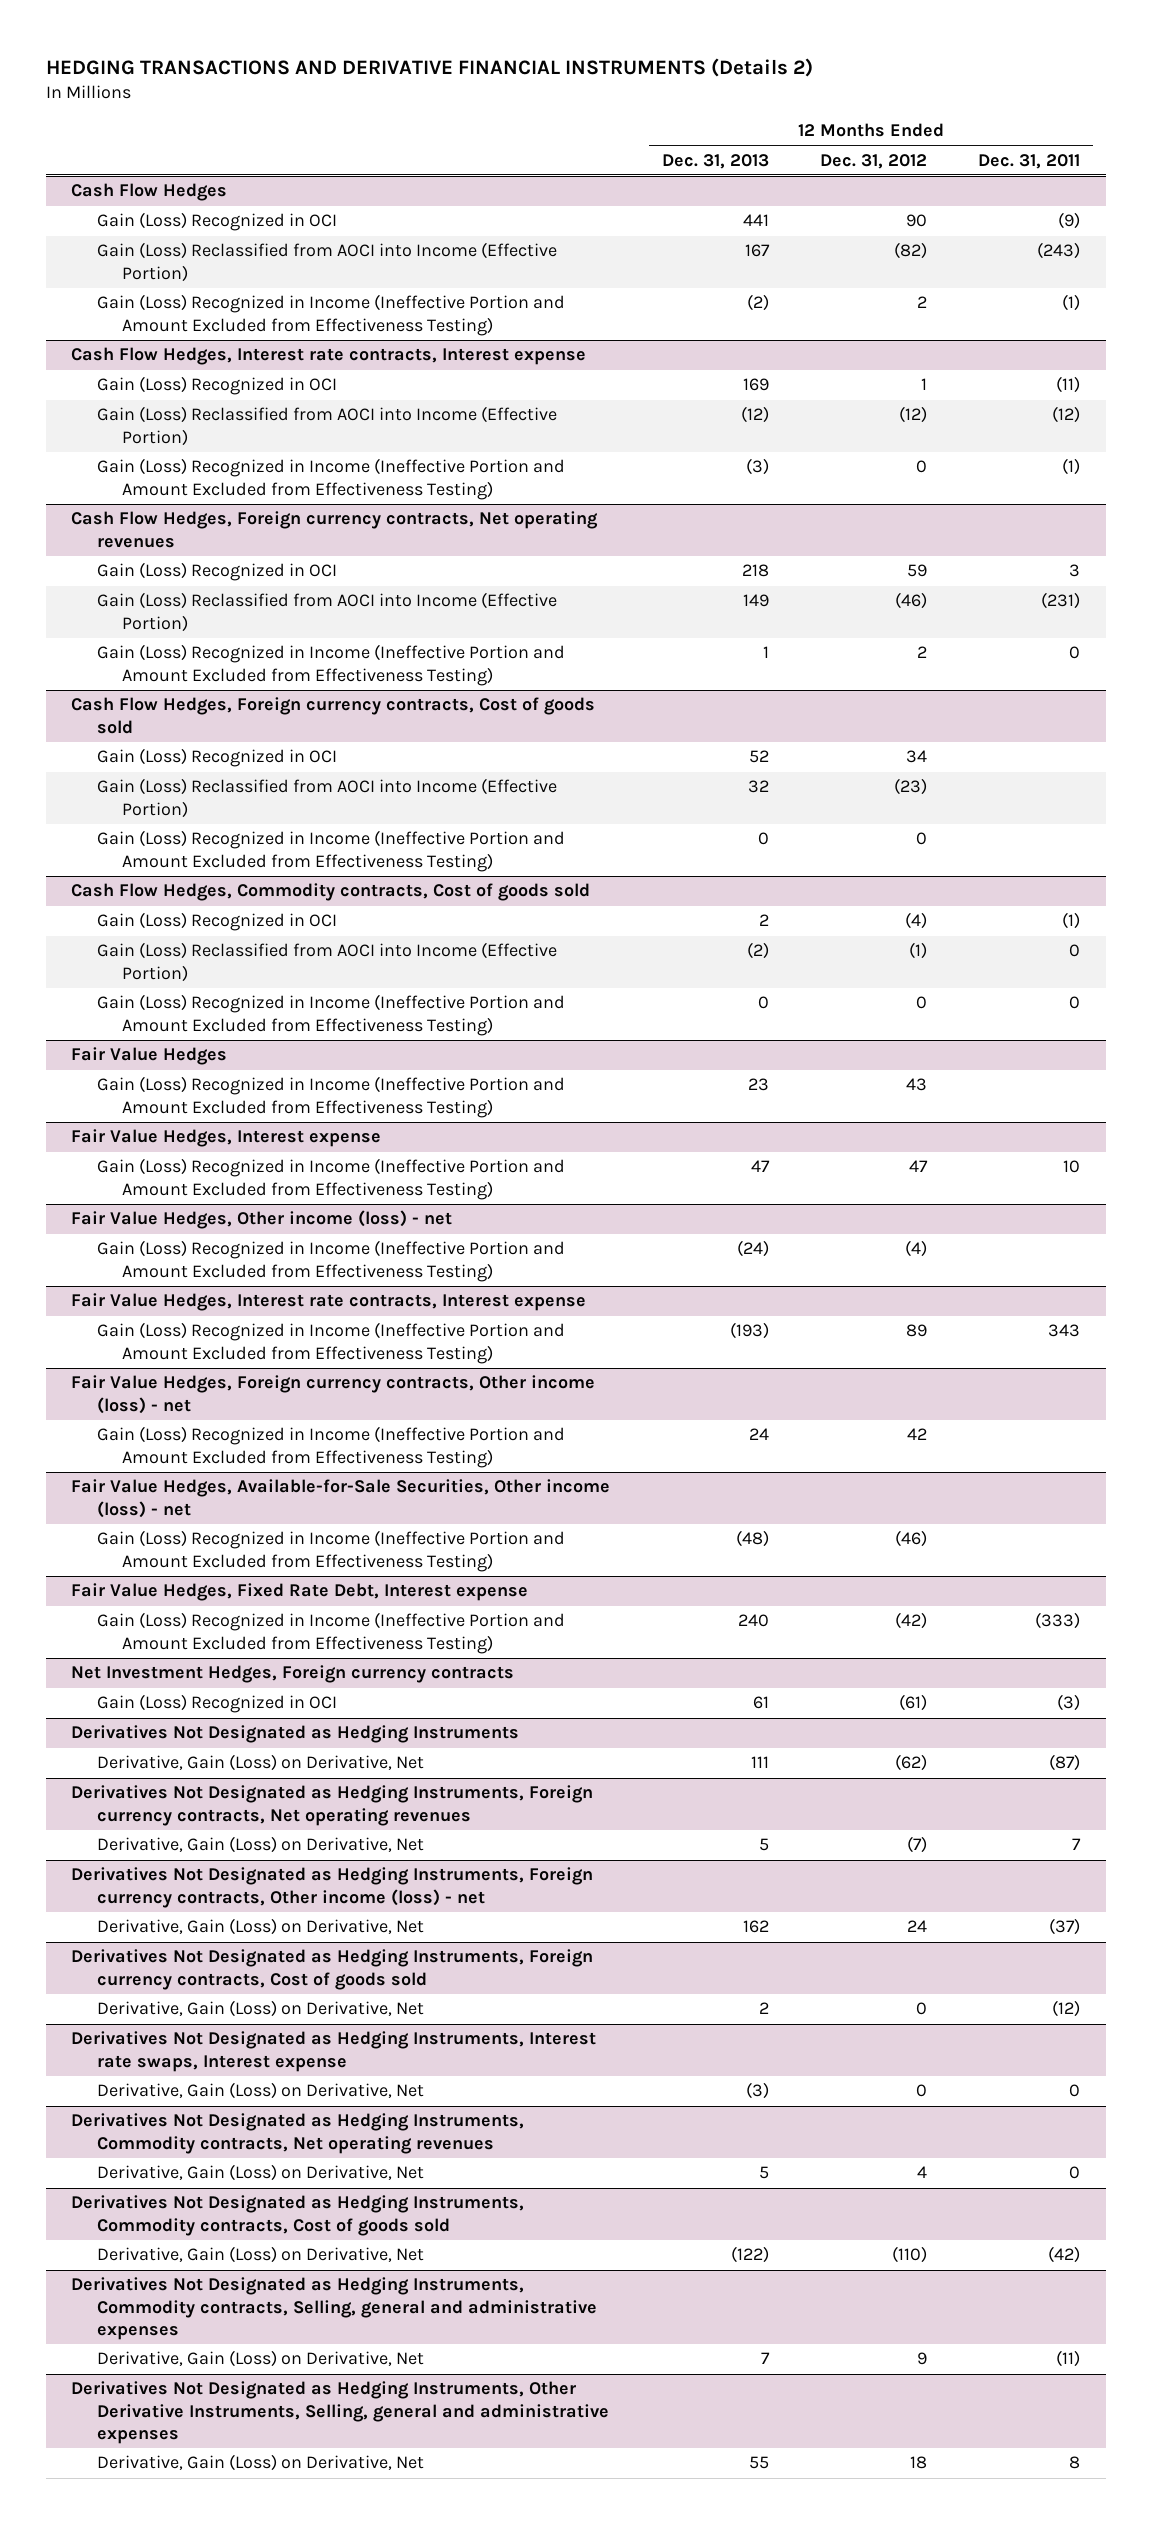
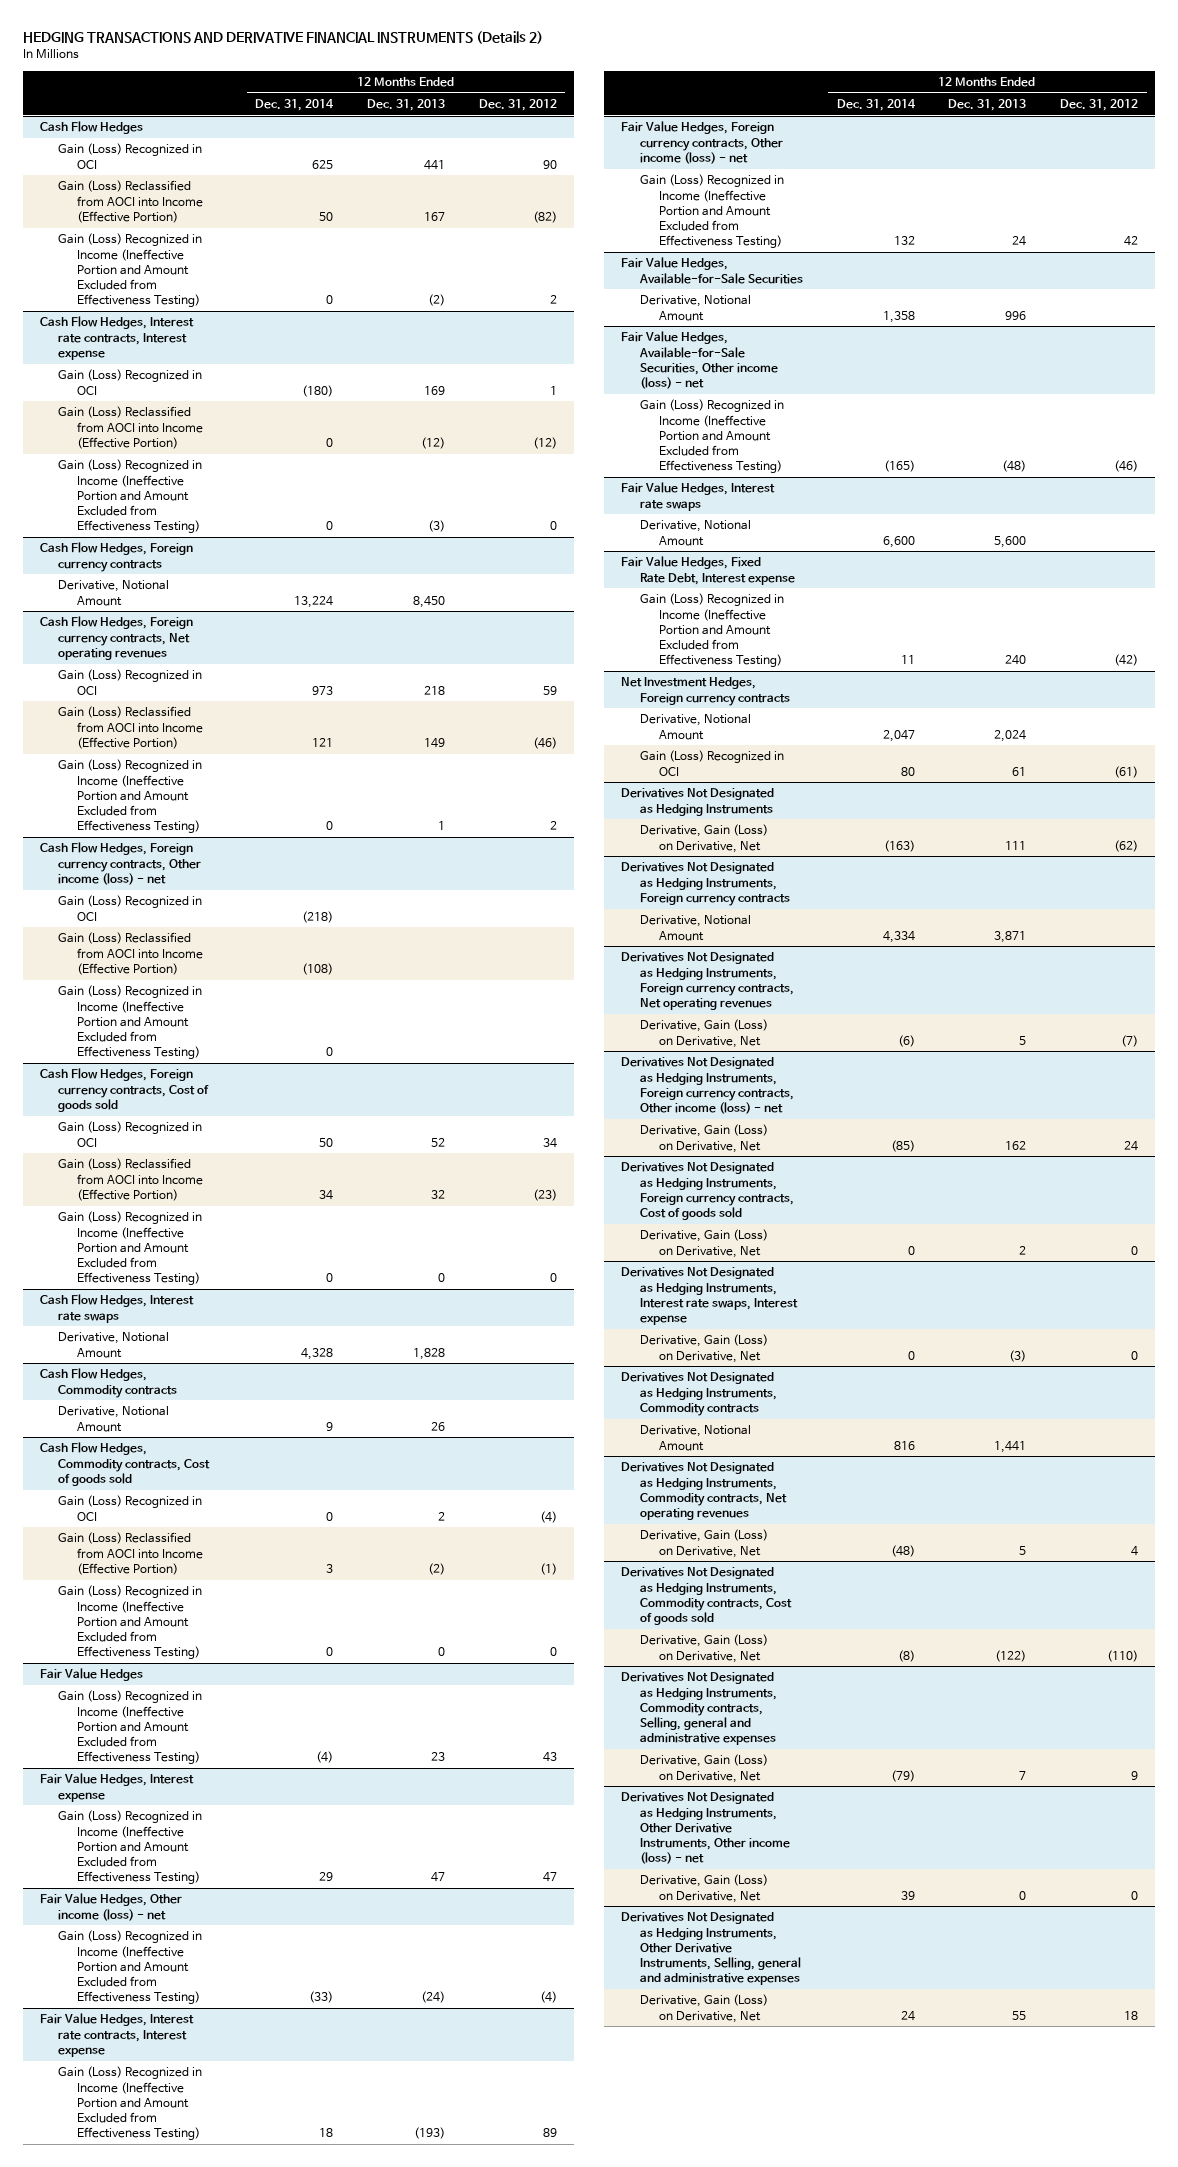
- | 12 Months Ended Dec. 31, 2013 | 12 Months Ended Dec. 31, 2012 | 12 Months Ended Dec. 31, 2011
+ | 12 Months Ended Dec. 31, 2014 | 12 Months Ended Dec. 31, 2013 | 12 Months Ended Dec. 31, 2012
+ Cash Flow Hedges, Foreign currency contracts
+ Derivative, Notional Amount | 13,224 | 8,450 |
+ Cash Flow Hedges, Foreign currency contracts, Other income (loss) - net
+ Gain (Loss) Recognized in OCI | (218) | |
+ Gain (Loss) Reclassified from AOCI into Income (Effective Portion) | (108) | |
+ Gain (Loss) Recognized in Income (Ineffective Portion and Amount Excluded from Effectiveness Testing) | 0 | |
+ Cash Flow Hedges, Interest rate swaps
+ Derivative, Notional Amount | 4,328 | 1,828 |
+ Cash Flow Hedges, Commodity contracts
+ Derivative, Notional Amount | 9 | 26 |
+ Fair Value Hedges, Available-for-Sale Securities
+ Derivative, Notional Amount | 1,358 | 996 |
+ Fair Value Hedges, Interest rate swaps
+ Derivative, Notional Amount | 6,600 | 5,600 |
@ Net Investment Hedges, Foreign currency contracts
+ Derivative, Notional Amount | 2,047 | 2,024 |
+ Derivatives Not Designated as Hedging Instruments, Foreign currency contracts
+ Derivative, Notional Amount | 4,334 | 3,871 |
+ Derivatives Not Designated as Hedging Instruments, Commodity contracts
+ Derivative, Notional Amount | 816 | 1,441 |
+ Derivatives Not Designated as Hedging Instruments, Other Derivative Instruments, Other income (loss) - net
+ Derivative, Gain (Loss) on Derivative, Net | 39 | 0 | 0

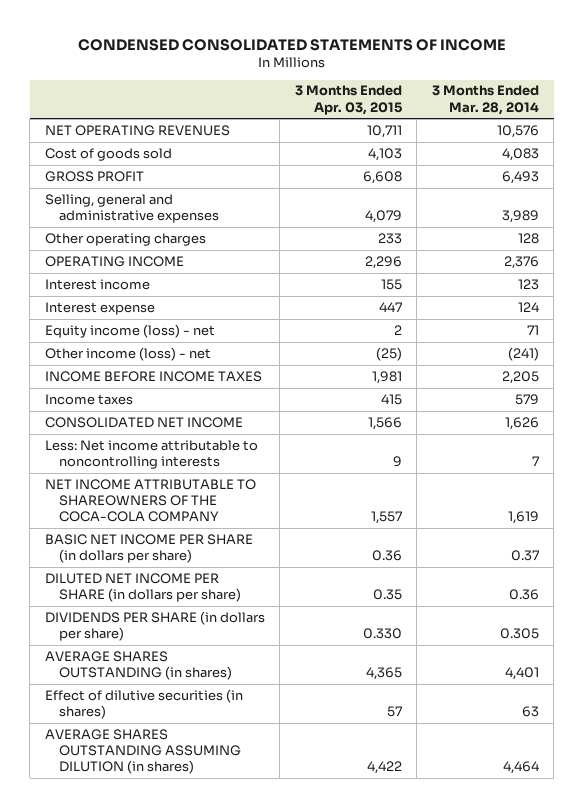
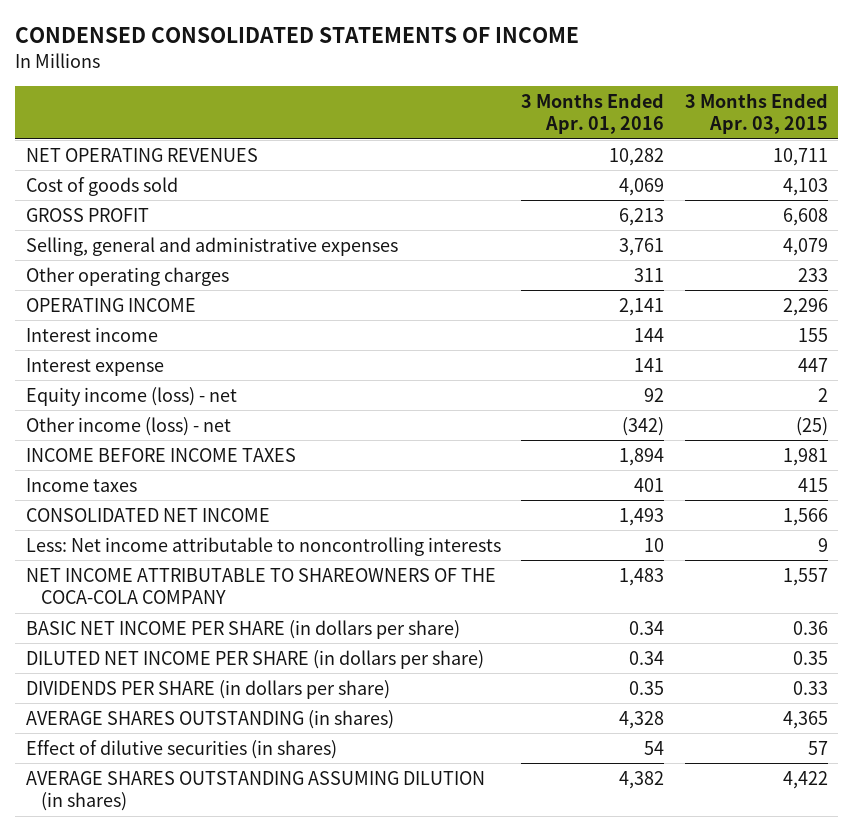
- | 3 Months Ended Apr. 03, 2015 | 3 Months Ended Mar. 28, 2014
+ | 3 Months Ended Apr. 01, 2016 | 3 Months Ended Apr. 03, 2015
- DIVIDENDS PER SHARE (in dollars per share) | 0.330 | 0.305
+ DIVIDENDS PER SHARE (in dollars per share) | 0.35 | 0.33

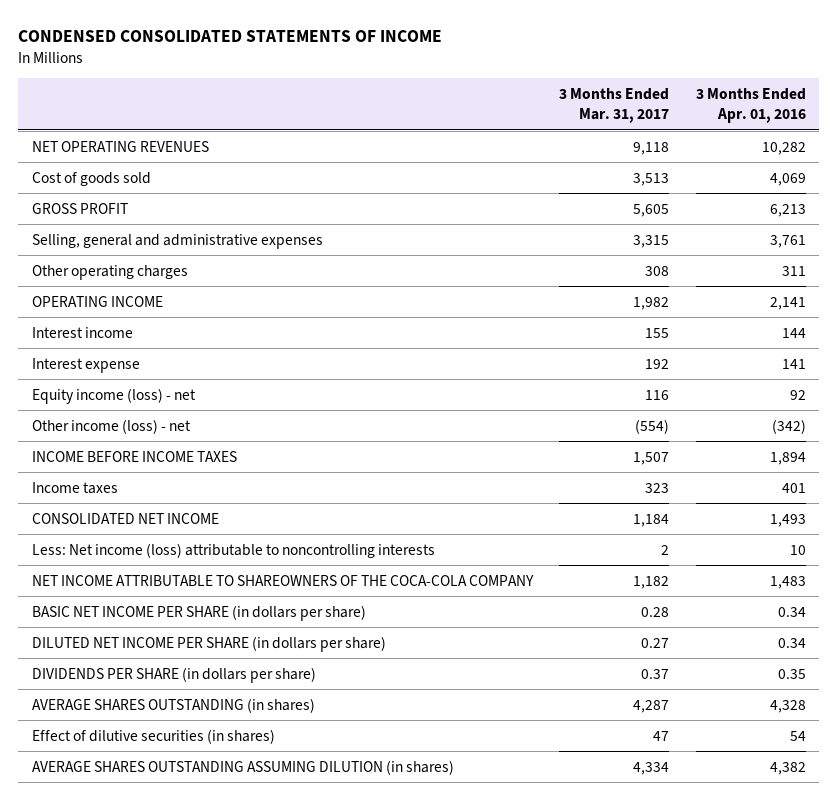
- | 3 Months Ended Apr. 01, 2016 | 3 Months Ended Apr. 03, 2015
+ | 3 Months Ended Mar. 31, 2017 | 3 Months Ended Apr. 01, 2016
- Less: Net income attributable to noncontrolling interests | 10 | 9
+ Less: Net income (loss) attributable to noncontrolling interests | 2 | 10

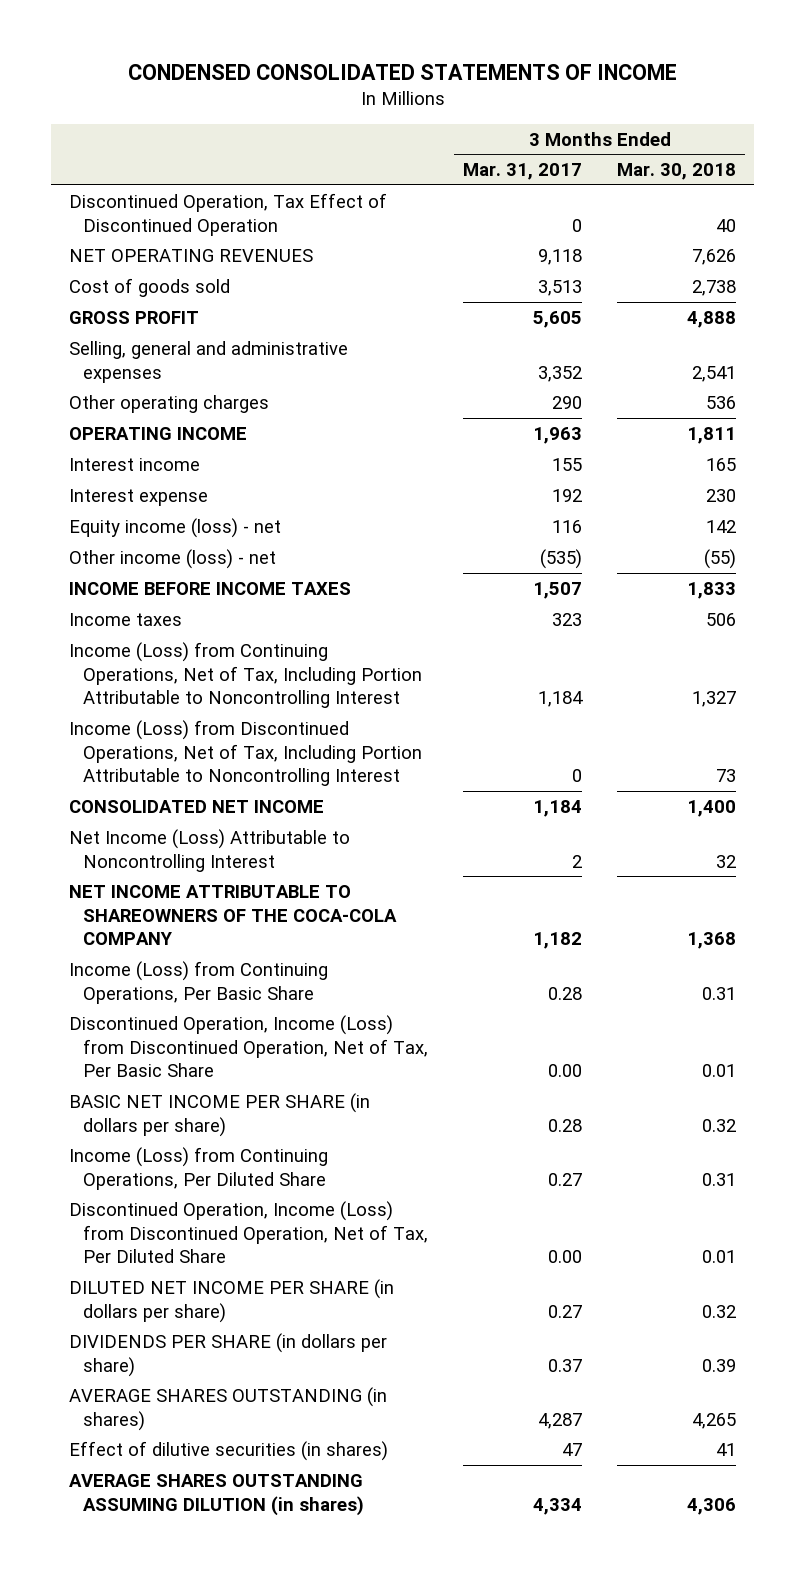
- | 3 Months Ended Mar. 31, 2017 | 3 Months Ended Apr. 01, 2016
+ | 3 Months Ended Mar. 31, 2017 | 3 Months Ended Mar. 30, 2018
+ Discontinued Operation, Tax Effect of Discontinued Operation | 0 | 40
- Selling, general and administrative expenses | 3,315 | 3,761
- Other operating charges | 308 | 311
- OPERATING INCOME | 1,982 | 2,141
+ Selling, general and administrative expenses | 3,352 | 2,541
+ Other operating charges | 290 | 536
+ OPERATING INCOME | 1,963 | 1,811
- Other income (loss) - net | (554) | (342)
+ Other income (loss) - net | (535) | (55)
+ Income (Loss) from Continuing Operations, Net of Tax, Including Portion Attributable to Noncontrolling Interest | 1,184 | 1,327
+ Income (Loss) from Discontinued Operations, Net of Tax, Including Portion Attributable to Noncontrolling Interest | 0 | 73
- Less: Net income (loss) attributable to noncontrolling interests | 2 | 10
+ Net Income (Loss) Attributable to Noncontrolling Interest | 2 | 32
+ Income (Loss) from Continuing Operations, Per Basic Share | 0.28 | 0.31
+ Discontinued Operation, Income (Loss) from Discontinued Operation, Net of Tax, Per Basic Share | 0.00 | 0.01
+ Income (Loss) from Continuing Operations, Per Diluted Share | 0.27 | 0.31
+ Discontinued Operation, Income (Loss) from Discontinued Operation, Net of Tax, Per Diluted Share | 0.00 | 0.01

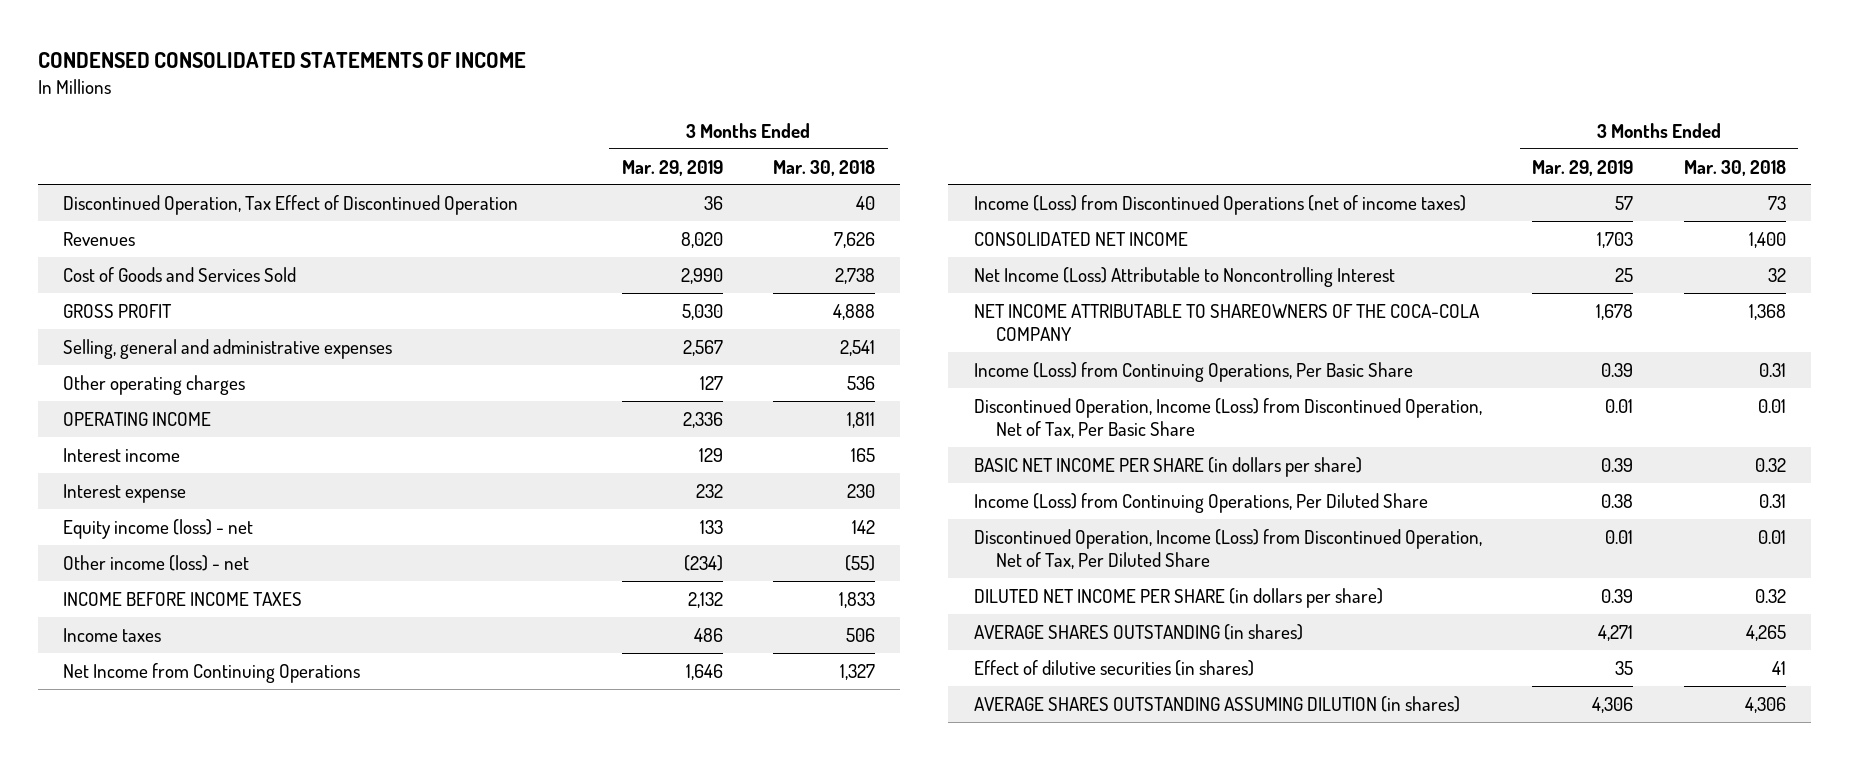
- | 3 Months Ended Mar. 31, 2017 | 3 Months Ended Mar. 30, 2018
+ | 3 Months Ended Mar. 29, 2019 | 3 Months Ended Mar. 30, 2018
- NET OPERATING REVENUES | 9,118 | 7,626
- Cost of goods sold | 3,513 | 2,738
+ Revenues | 8,020 | 7,626
+ Cost of Goods and Services Sold | 2,990 | 2,738
- Income (Loss) from Continuing Operations, Net of Tax, Including Portion Attributable to Noncontrolling Interest | 1,184 | 1,327
- Income (Loss) from Discontinued Operations, Net of Tax, Including Portion Attributable to Noncontrolling Interest | 0 | 73
+ Net Income from Continuing Operations | 1,646 | 1,327
+ Income (Loss) from Discontinued Operations (net of income taxes) | 57 | 73
- DIVIDENDS PER SHARE (in dollars per share) | 0.37 | 0.39

